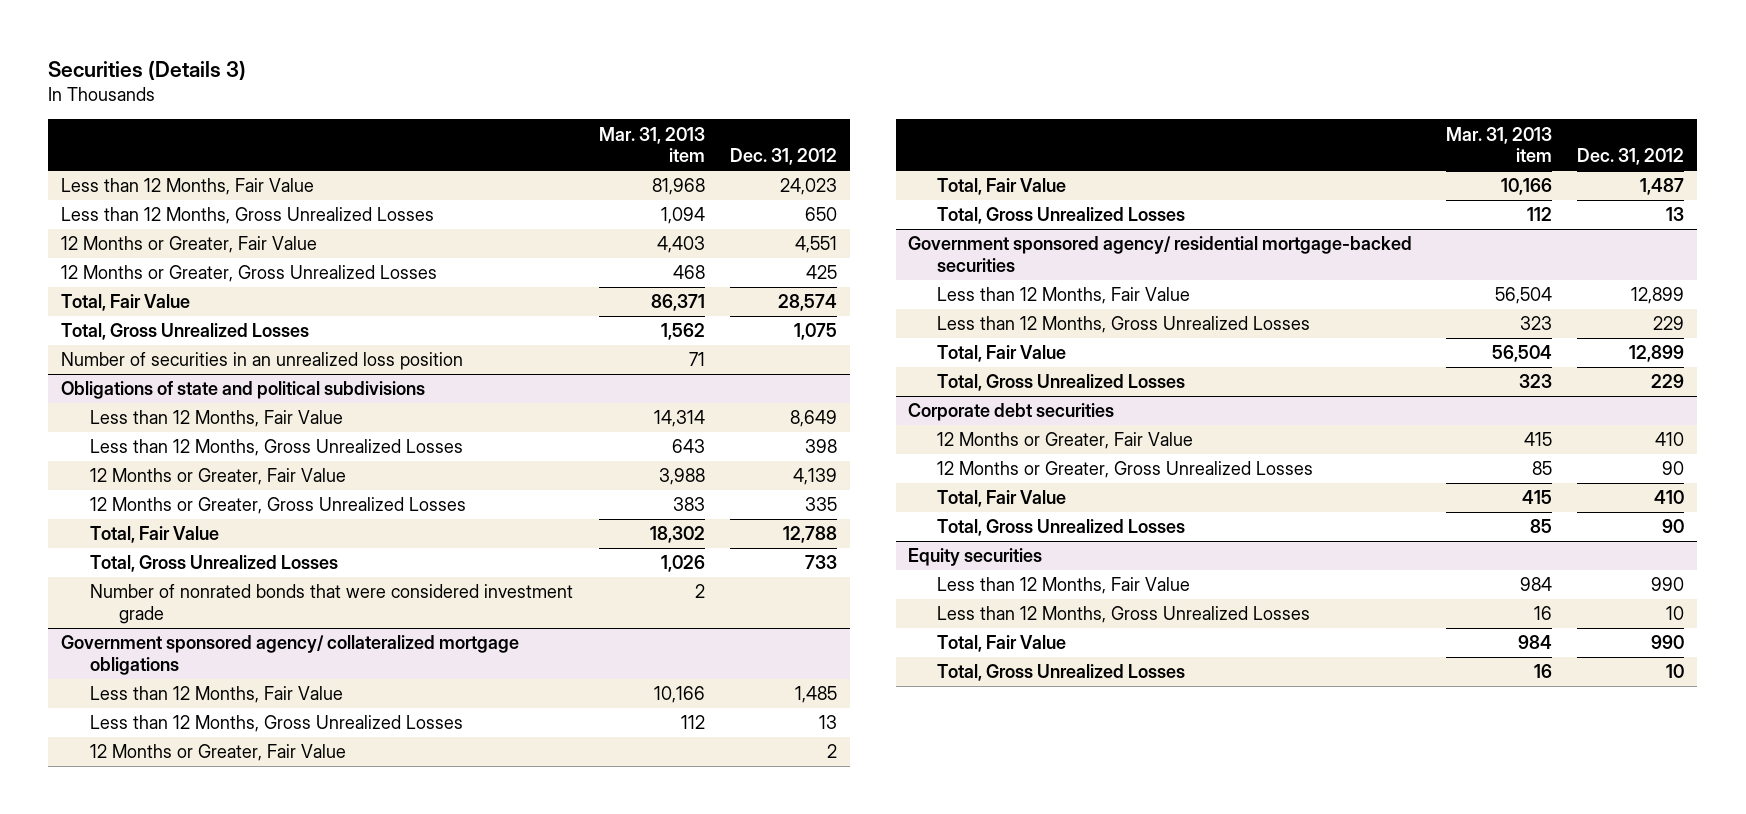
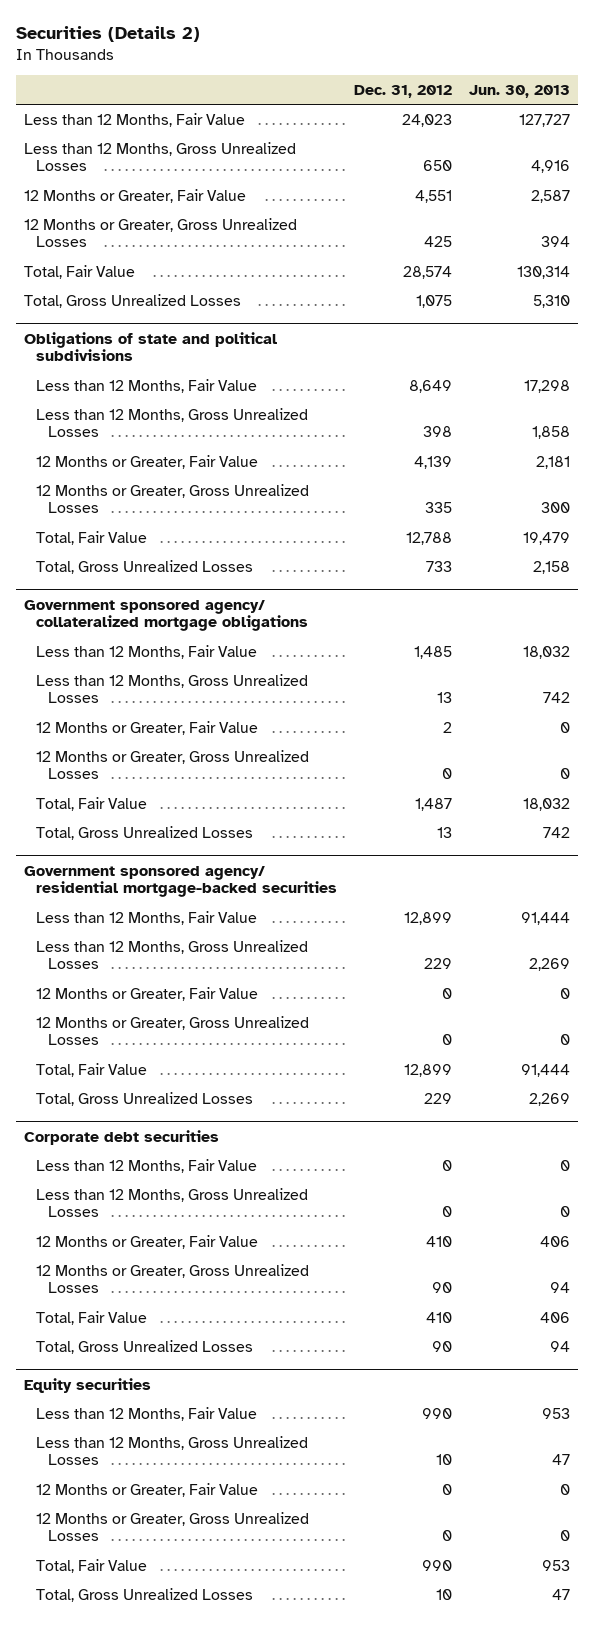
- Securities (Details 3)
+ Securities (Details 2)
- | Mar. 31, 2013 item | Dec. 31, 2012
+ | Dec. 31, 2012 | Jun. 30, 2013
- Number of securities in an unrealized loss position | 71 |
@ Obligations of state and political subdivisions
- Number of nonrated bonds that were considered investment grade | 2 |
@ Government sponsored agency/ collateralized mortgage obligations
+ 12 Months or Greater, Gross Unrealized Losses | 0 | 0
@ Government sponsored agency/ residential mortgage-backed securities
+ 12 Months or Greater, Fair Value | 0 | 0
+ 12 Months or Greater, Gross Unrealized Losses | 0 | 0
@ Corporate debt securities
+ Less than 12 Months, Fair Value | 0 | 0
+ Less than 12 Months, Gross Unrealized Losses | 0 | 0
@ Equity securities
+ 12 Months or Greater, Fair Value | 0 | 0
+ 12 Months or Greater, Gross Unrealized Losses | 0 | 0

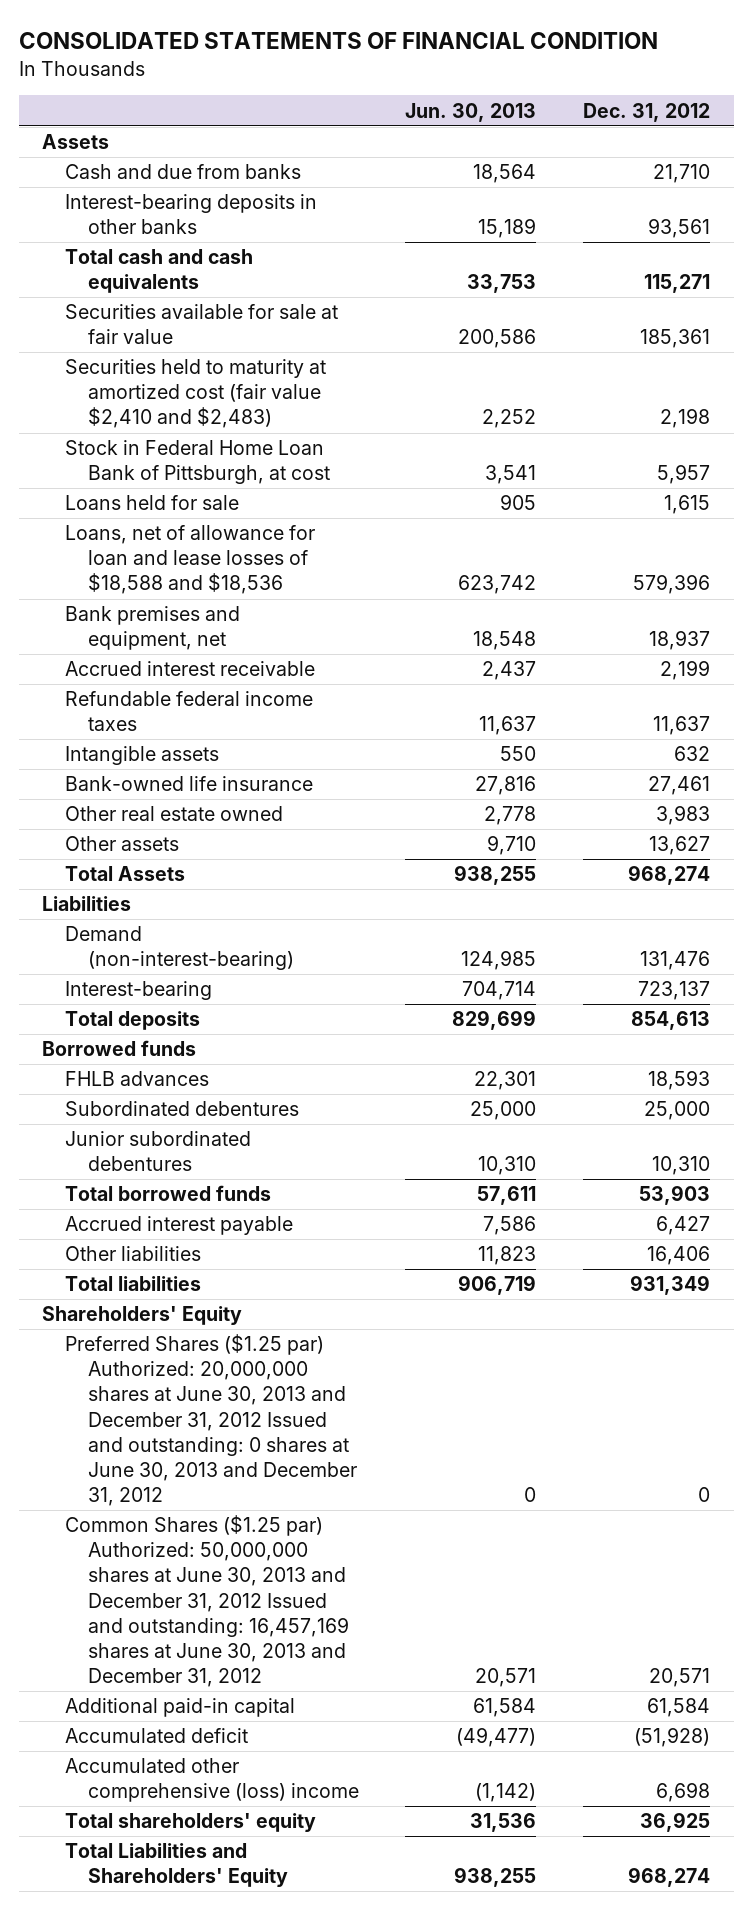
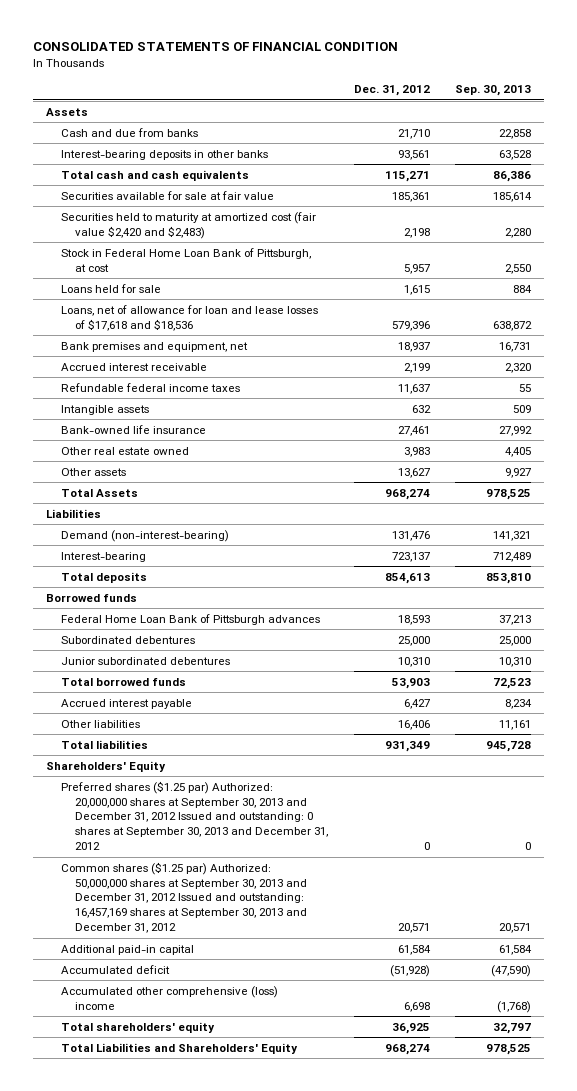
- | Jun. 30, 2013 | Dec. 31, 2012
+ | Dec. 31, 2012 | Sep. 30, 2013
- Securities held to maturity at amortized cost (fair value $2,410 and $2,483) | 2,252 | 2,198
+ Securities held to maturity at amortized cost (fair value $2,420 and $2,483) | 2,198 | 2,280
- Loans, net of allowance for loan and lease losses of $18,588 and $18,536 | 623,742 | 579,396
+ Loans, net of allowance for loan and lease losses of $17,618 and $18,536 | 579,396 | 638,872
- FHLB advances | 22,301 | 18,593
+ Federal Home Loan Bank of Pittsburgh advances | 18,593 | 37,213
- Preferred Shares ($1.25 par) Authorized: 20,000,000 shares at June 30, 2013 and December 31, 2012 Issued and outstanding: 0 shares at June 30, 2013 and December 31, 2012 | 0 | 0
- Common Shares ($1.25 par) Authorized: 50,000,000 shares at June 30, 2013 and December 31, 2012 Issued and outstanding: 16,457,169 shares at June 30, 2013 and December 31, 2012 | 20,571 | 20,571
+ Preferred shares ($1.25 par) Authorized: 20,000,000 shares at September 30, 2013 and December 31, 2012 Issued and outstanding: 0 shares at September 30, 2013 and December 31, 2012 | 0 | 0
+ Common shares ($1.25 par) Authorized: 50,000,000 shares at September 30, 2013 and December 31, 2012 Issued and outstanding: 16,457,169 shares at September 30, 2013 and December 31, 2012 | 20,571 | 20,571

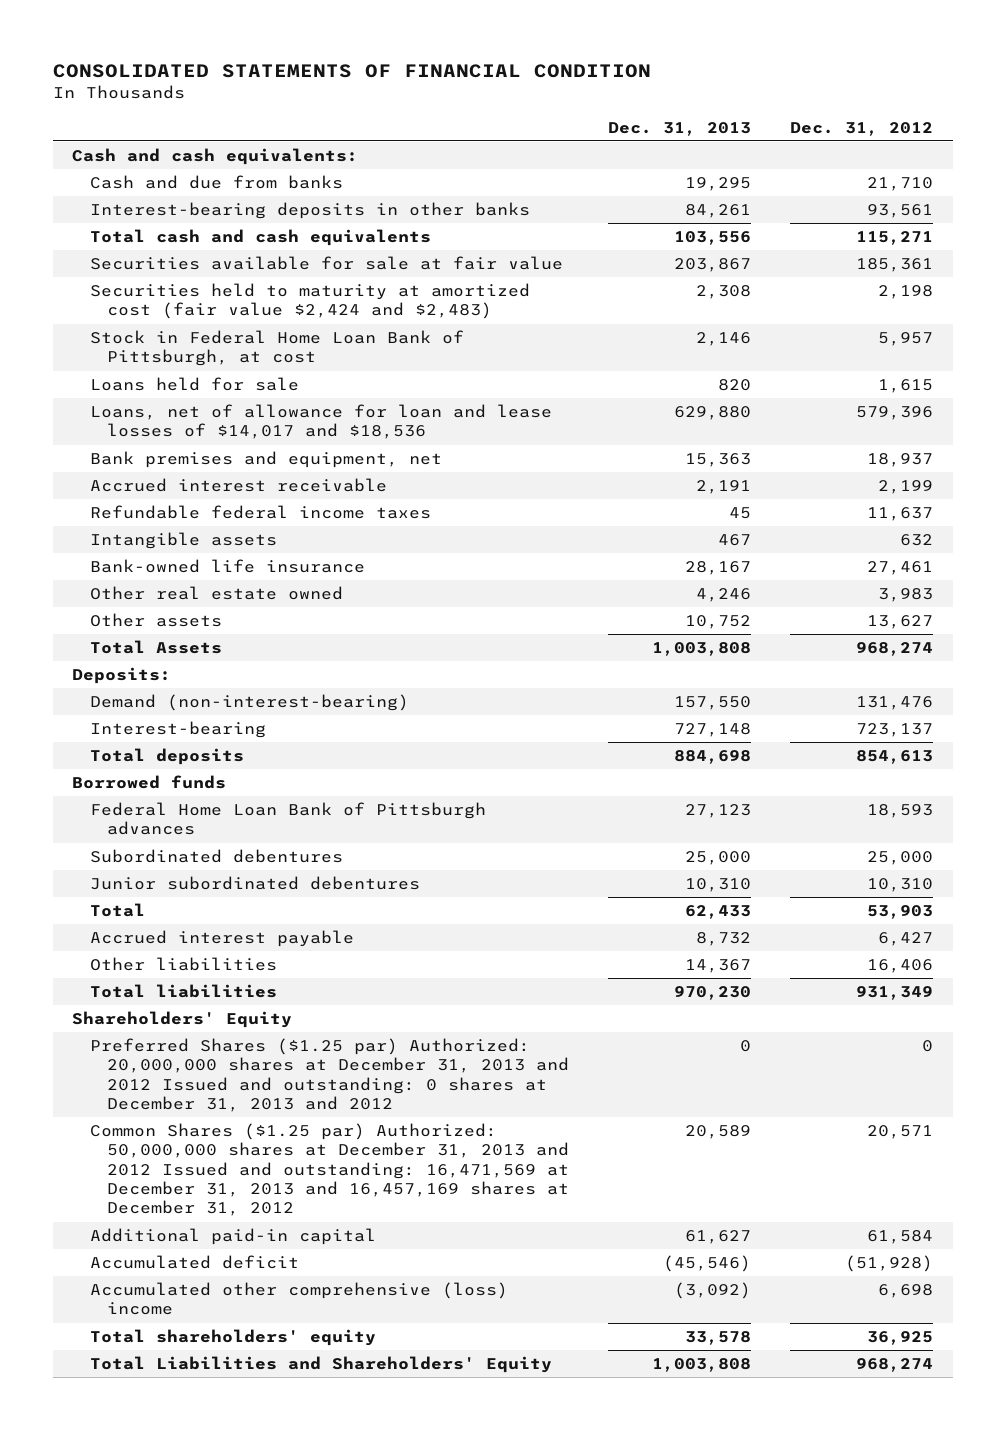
- | Dec. 31, 2012 | Sep. 30, 2013
+ | Dec. 31, 2013 | Dec. 31, 2012
- Assets
+ Cash and cash equivalents:
- Securities held to maturity at amortized cost (fair value $2,420 and $2,483) | 2,198 | 2,280
+ Securities held to maturity at amortized cost (fair value $2,424 and $2,483) | 2,308 | 2,198
- Loans, net of allowance for loan and lease losses of $17,618 and $18,536 | 579,396 | 638,872
+ Loans, net of allowance for loan and lease losses of $14,017 and $18,536 | 629,880 | 579,396
- Liabilities
+ Deposits:
- Total borrowed funds | 53,903 | 72,523
+ Total | 62,433 | 53,903
- Preferred shares ($1.25 par) Authorized: 20,000,000 shares at September 30, 2013 and December 31, 2012 Issued and outstanding: 0 shares at September 30, 2013 and December 31, 2012 | 0 | 0
- Common shares ($1.25 par) Authorized: 50,000,000 shares at September 30, 2013 and December 31, 2012 Issued and outstanding: 16,457,169 shares at September 30, 2013 and December 31, 2012 | 20,571 | 20,571
+ Preferred Shares ($1.25 par) Authorized: 20,000,000 shares at December 31, 2013 and 2012 Issued and outstanding: 0 shares at December 31, 2013 and 2012 | 0 | 0
+ Common Shares ($1.25 par) Authorized: 50,000,000 shares at December 31, 2013 and 2012 Issued and outstanding: 16,471,569 at December 31, 2013 and 16,457,169 shares at December 31, 2012 | 20,589 | 20,571

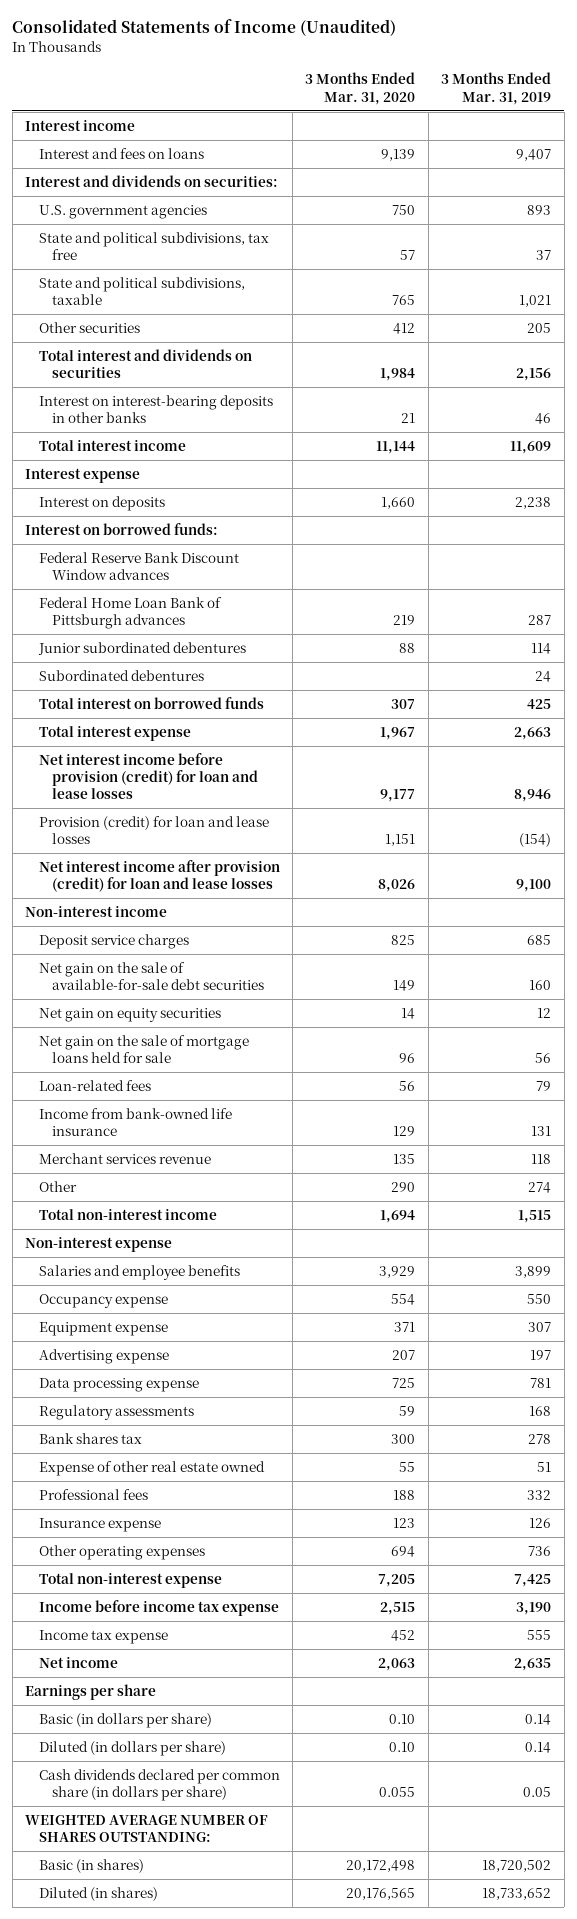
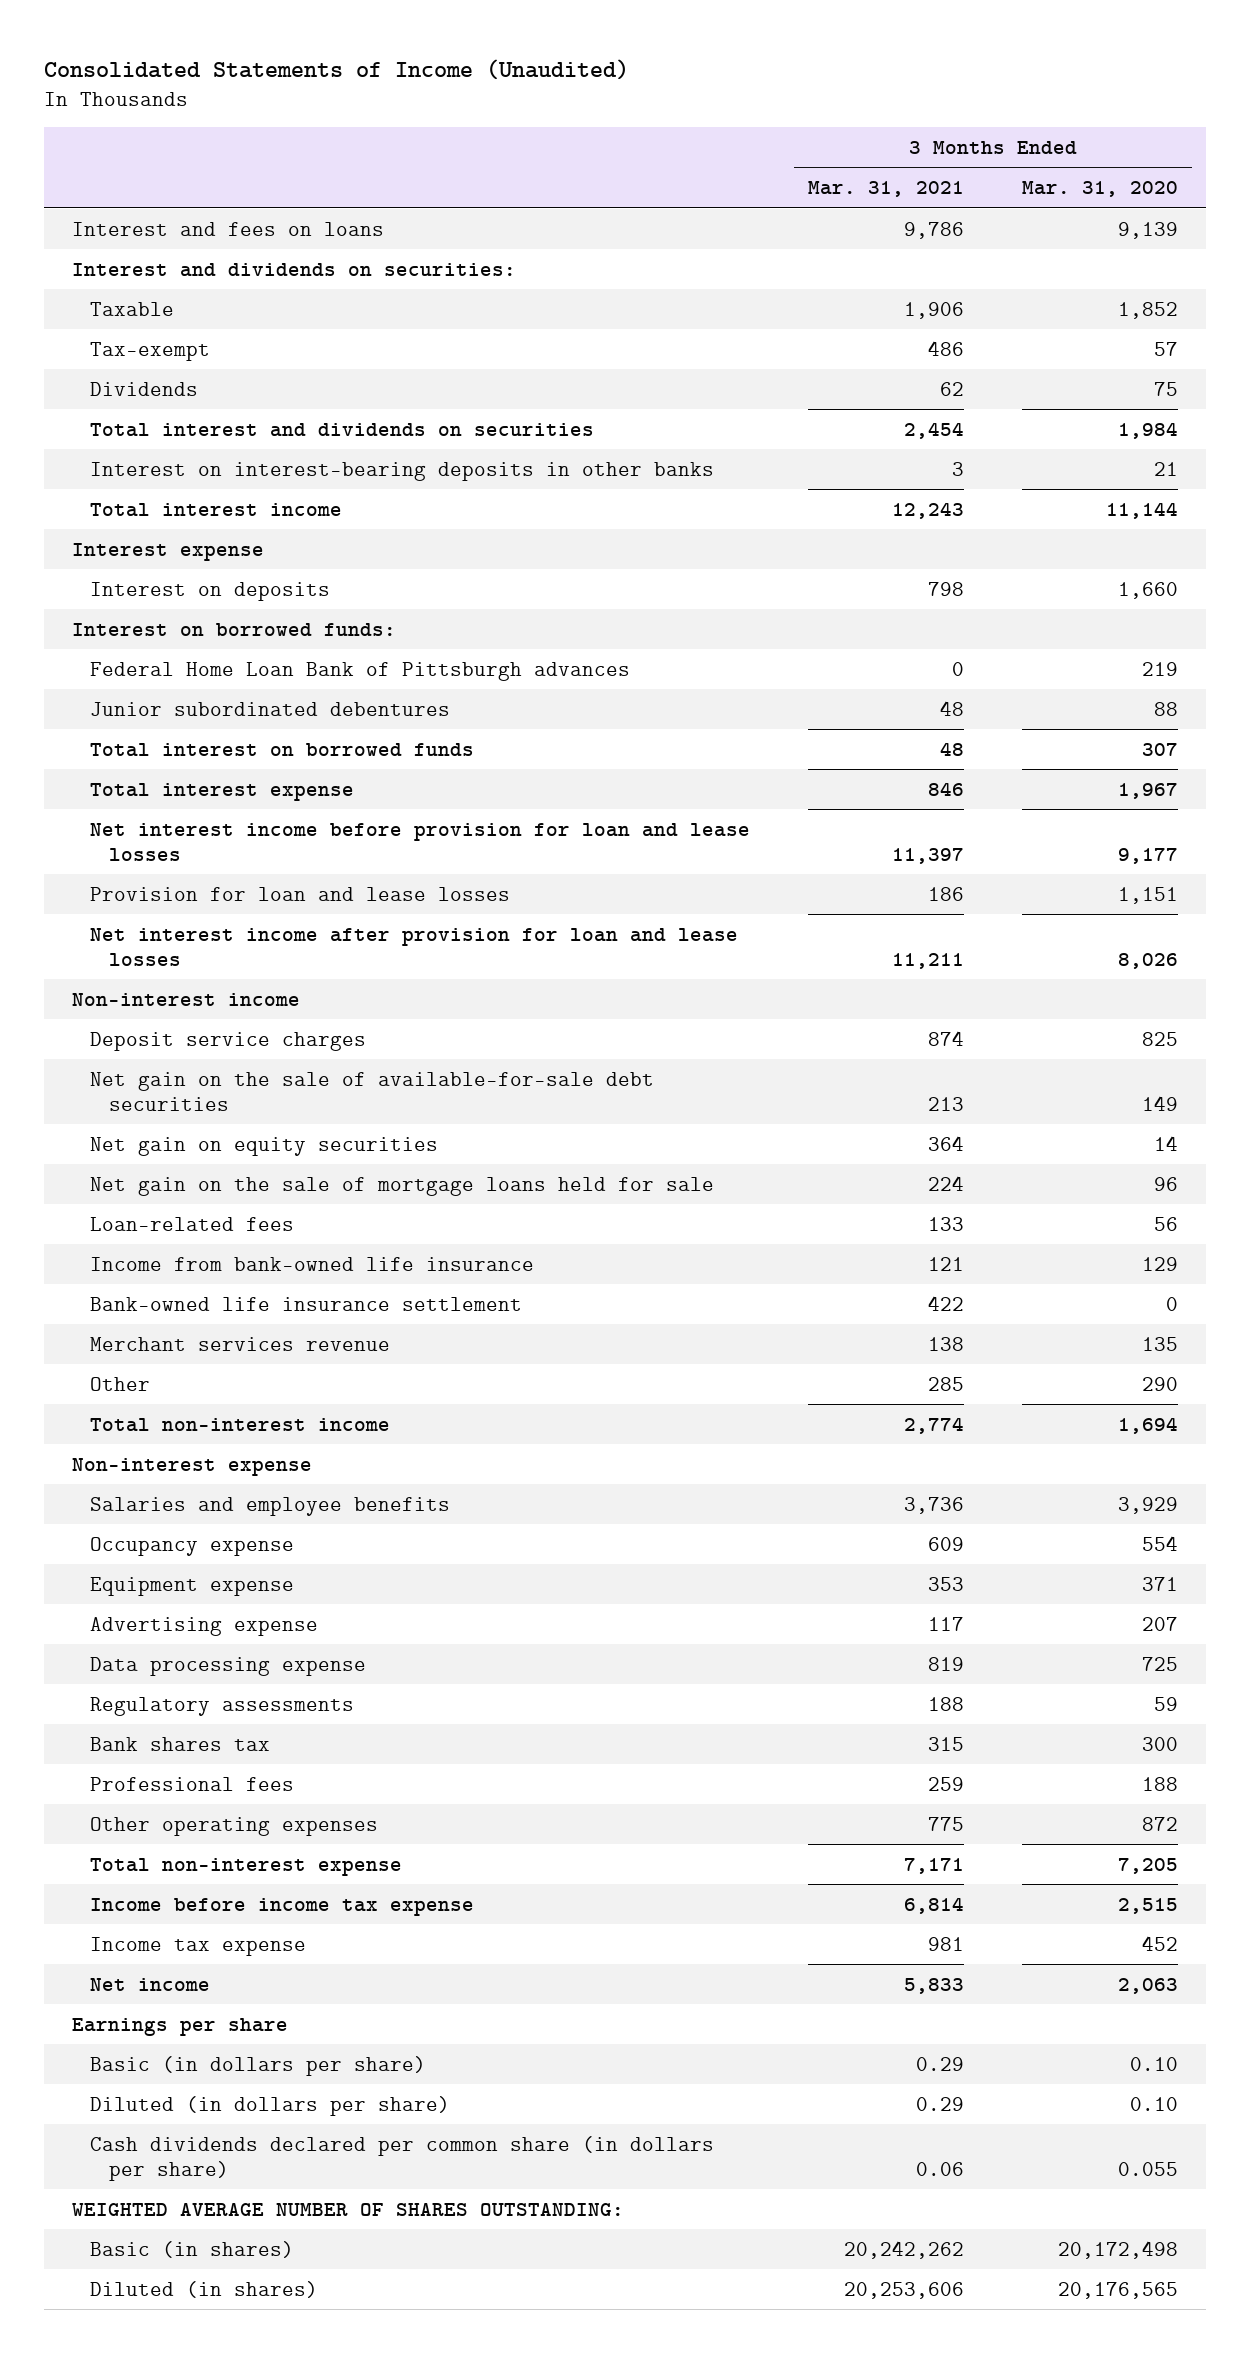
- | 3 Months Ended Mar. 31, 2020 | 3 Months Ended Mar. 31, 2019
+ | 3 Months Ended Mar. 31, 2021 | 3 Months Ended Mar. 31, 2020
- Interest income
- U.S. government agencies | 750 | 893
- State and political subdivisions, tax free | 57 | 37
- State and political subdivisions, taxable | 765 | 1,021
- Other securities | 412 | 205
+ Taxable | 1,906 | 1,852
+ Tax-exempt | 486 | 57
+ Dividends | 62 | 75
- Federal Reserve Bank Discount Window advances
- Subordinated debentures | | 24
- Net interest income before provision (credit) for loan and lease losses | 9,177 | 8,946
- Provision (credit) for loan and lease losses | 1,151 | (154)
- Net interest income after provision (credit) for loan and lease losses | 8,026 | 9,100
+ Net interest income before provision for loan and lease losses | 11,397 | 9,177
+ Provision for loan and lease losses | 186 | 1,151
+ Net interest income after provision for loan and lease losses | 11,211 | 8,026
+ Bank-owned life insurance settlement | 422 | 0
- Expense of other real estate owned | 55 | 51
- Insurance expense | 123 | 126
- Other operating expenses | 694 | 736
+ Other operating expenses | 775 | 872

